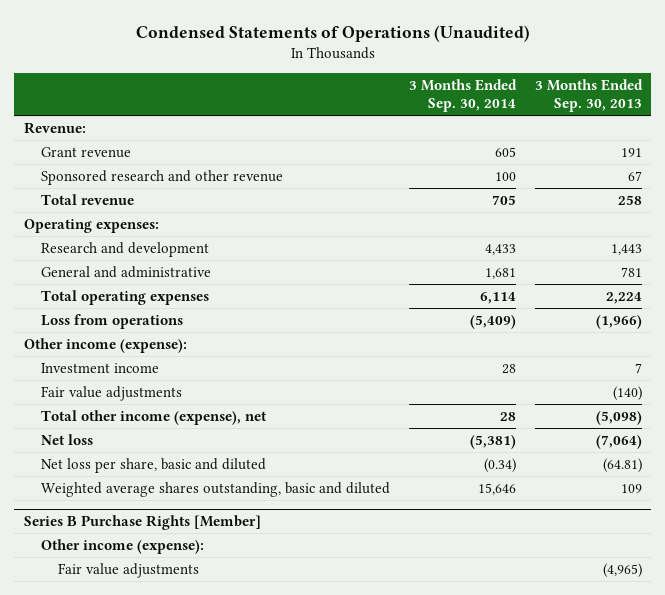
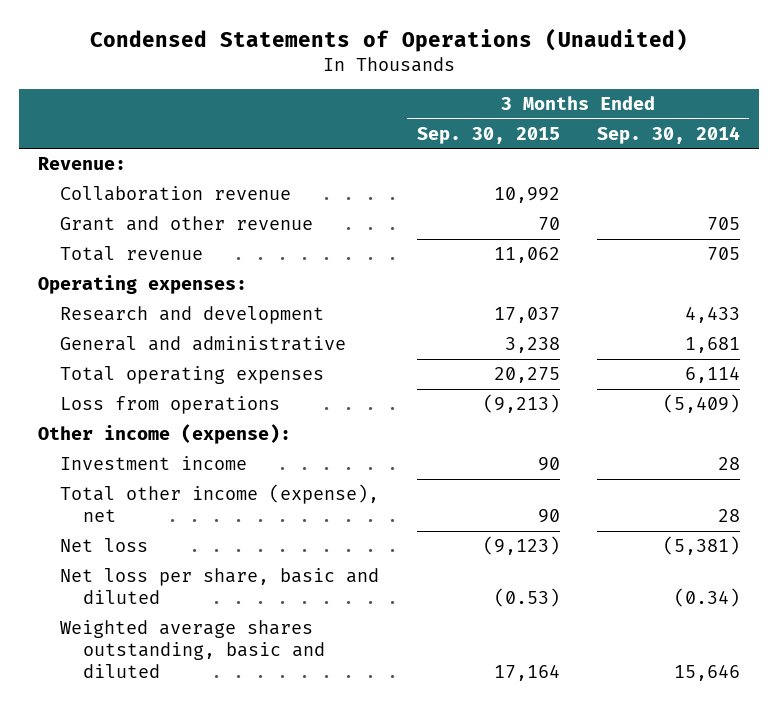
- | 3 Months Ended Sep. 30, 2014 | 3 Months Ended Sep. 30, 2013
+ | 3 Months Ended Sep. 30, 2015 | 3 Months Ended Sep. 30, 2014
- Grant revenue | 605 | 191
- Sponsored research and other revenue | 100 | 67
+ Collaboration revenue | 10,992 |
+ Grant and other revenue | 70 | 705
- Fair value adjustments | | (140)
- Series B Purchase Rights [Member]
- Other income (expense):
- Fair value adjustments | | (4,965)

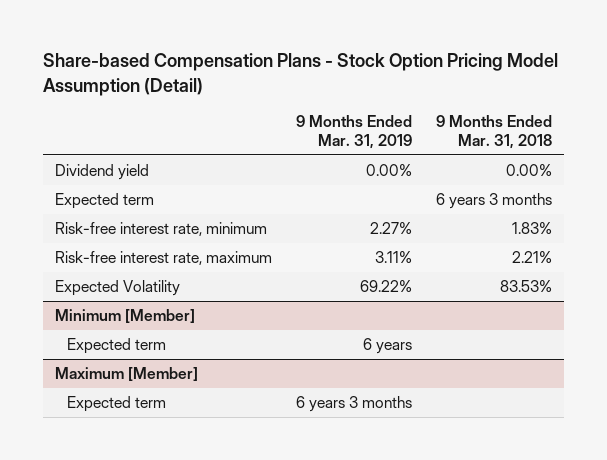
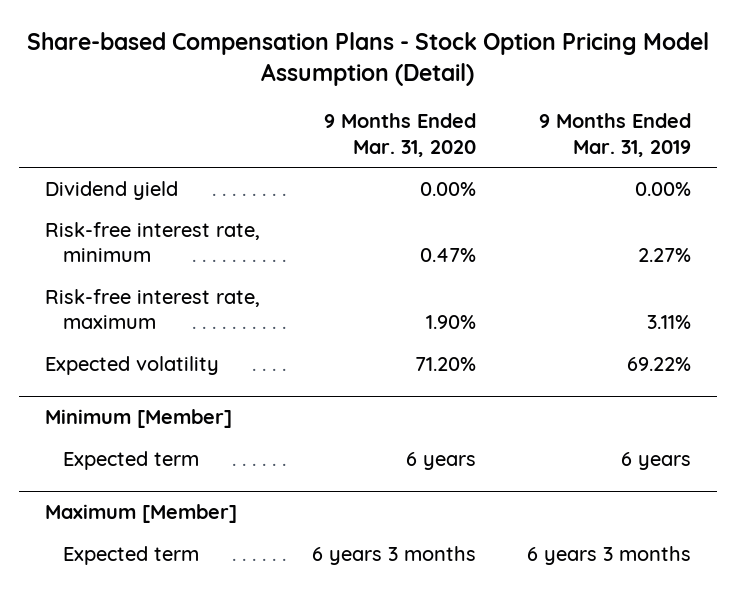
- | 9 Months Ended Mar. 31, 2019 | 9 Months Ended Mar. 31, 2018
+ | 9 Months Ended Mar. 31, 2020 | 9 Months Ended Mar. 31, 2019
- Expected term | | 6 years 3 months
- Expected Volatility | 69.22% | 83.53%
+ Expected volatility | 71.20% | 69.22%

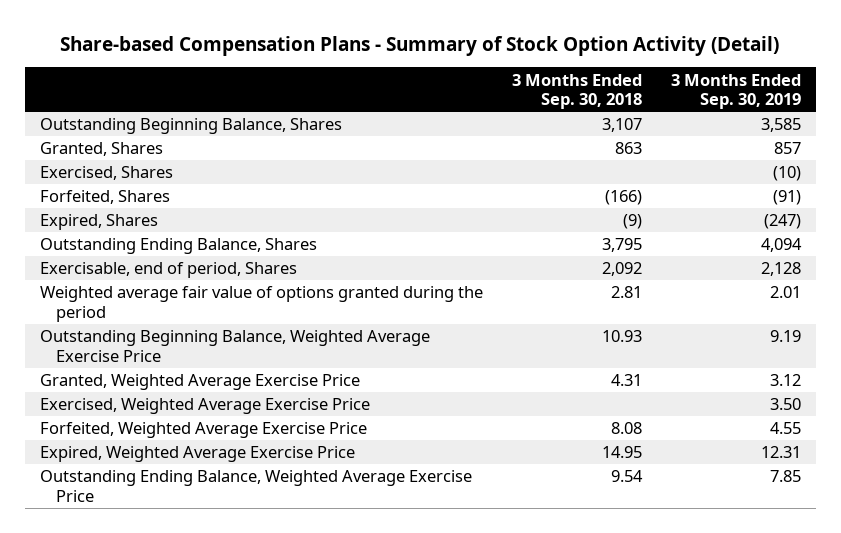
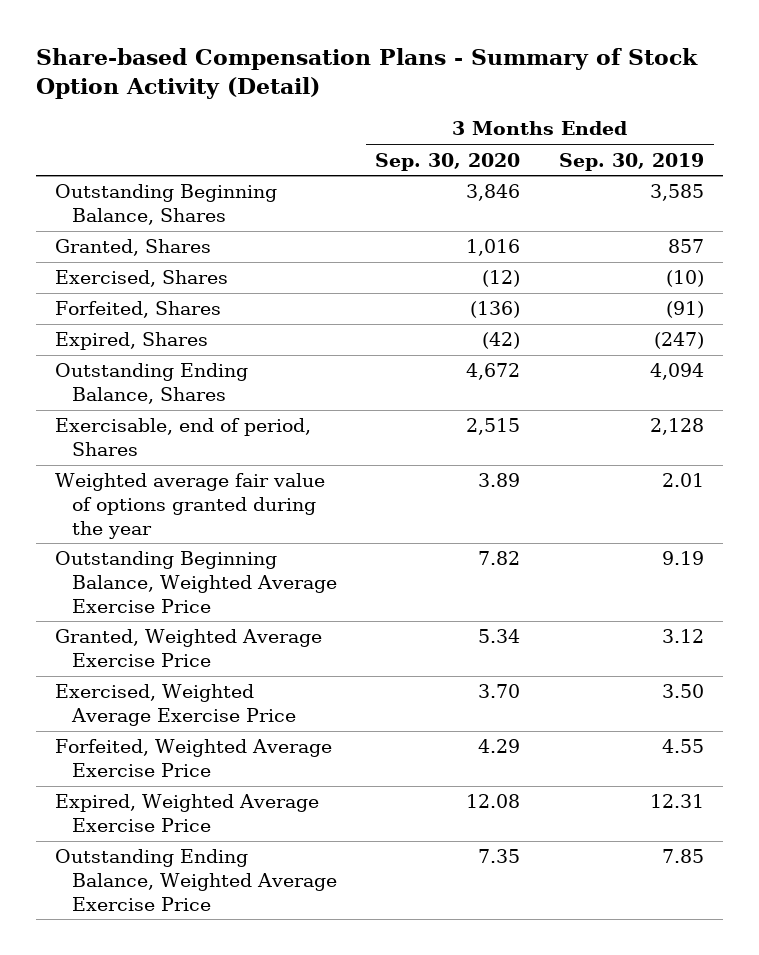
- | 3 Months Ended Sep. 30, 2018 | 3 Months Ended Sep. 30, 2019
+ | 3 Months Ended Sep. 30, 2020 | 3 Months Ended Sep. 30, 2019
- Weighted average fair value of options granted during the period | 2.81 | 2.01
+ Weighted average fair value of options granted during the year | 3.89 | 2.01

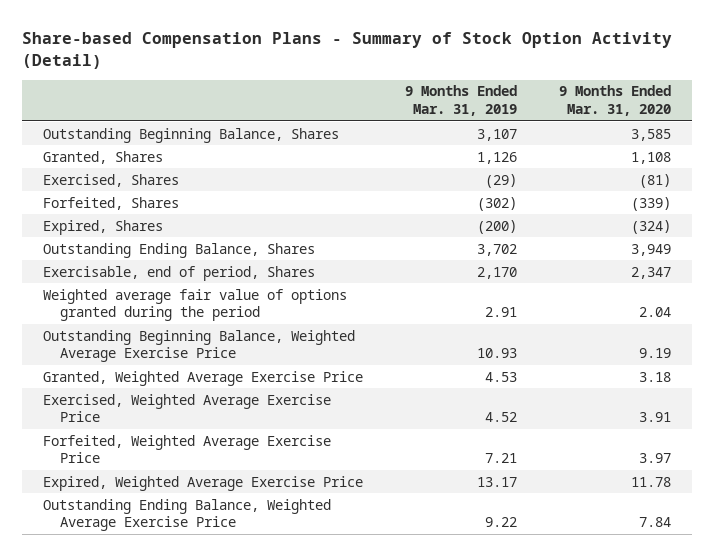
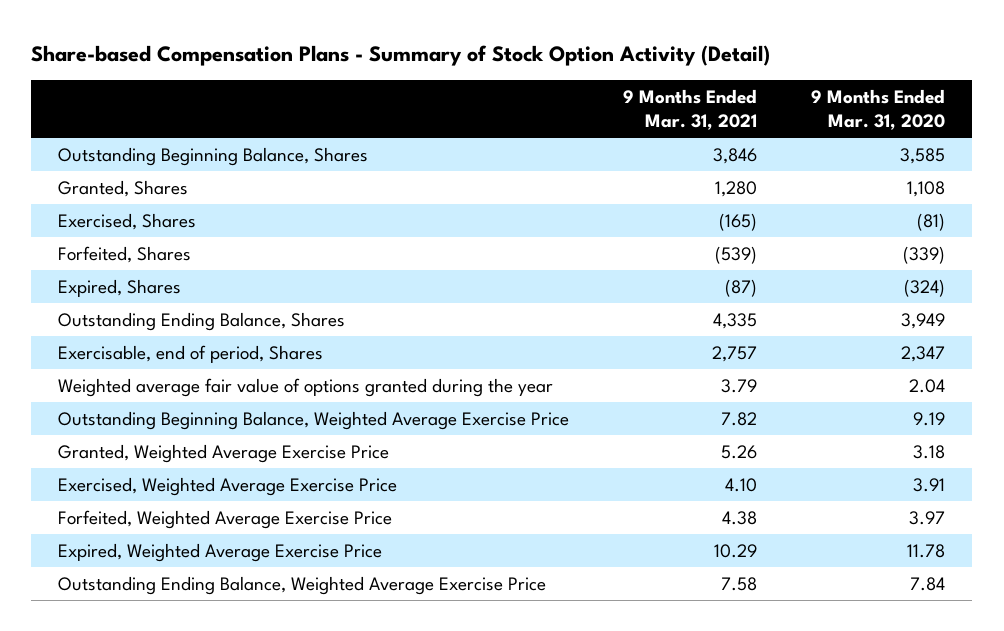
- | 9 Months Ended Mar. 31, 2019 | 9 Months Ended Mar. 31, 2020
+ | 9 Months Ended Mar. 31, 2021 | 9 Months Ended Mar. 31, 2020
- Weighted average fair value of options granted during the period | 2.91 | 2.04
+ Weighted average fair value of options granted during the year | 3.79 | 2.04

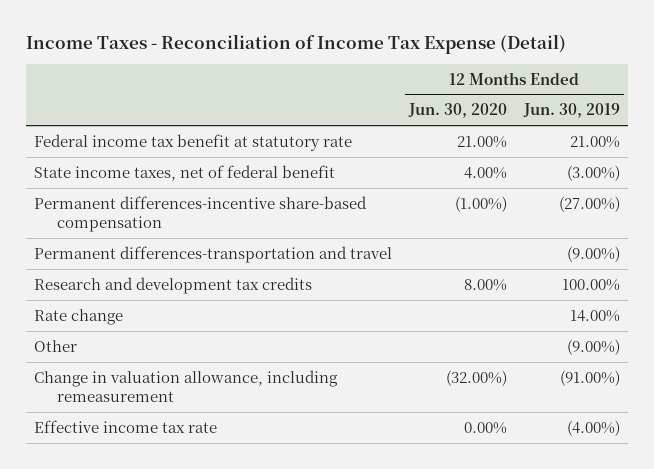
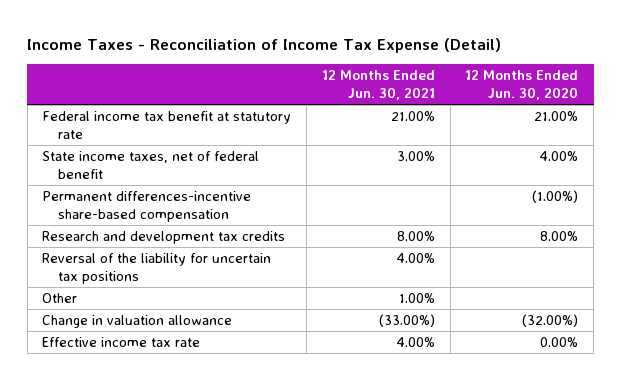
- | 12 Months Ended Jun. 30, 2020 | 12 Months Ended Jun. 30, 2019
+ | 12 Months Ended Jun. 30, 2021 | 12 Months Ended Jun. 30, 2020
- Permanent differences-transportation and travel | | (9.00%)
- Rate change | | 14.00%
+ Reversal of the liability for uncertain tax positions | 4.00% |
- Change in valuation allowance, including remeasurement | (32.00%) | (91.00%)
+ Change in valuation allowance | (33.00%) | (32.00%)

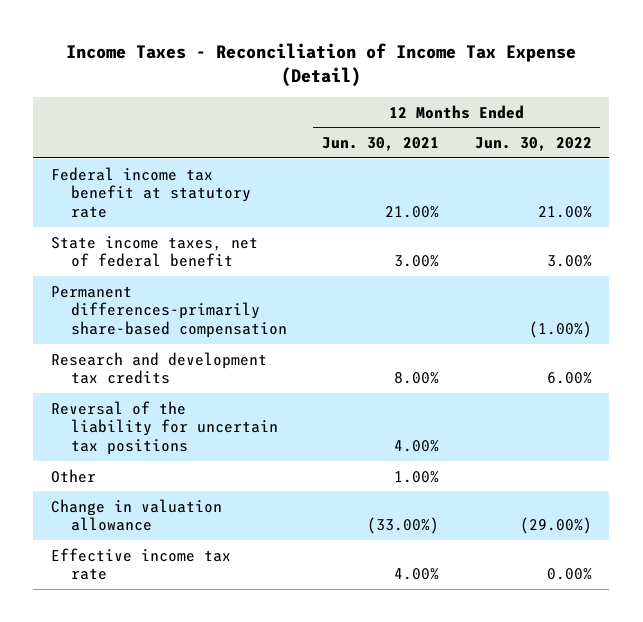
- | 12 Months Ended Jun. 30, 2021 | 12 Months Ended Jun. 30, 2020
+ | 12 Months Ended Jun. 30, 2021 | 12 Months Ended Jun. 30, 2022
- Permanent differences-incentive share-based compensation | | (1.00%)
+ Permanent differences-primarily share-based compensation | | (1.00%)

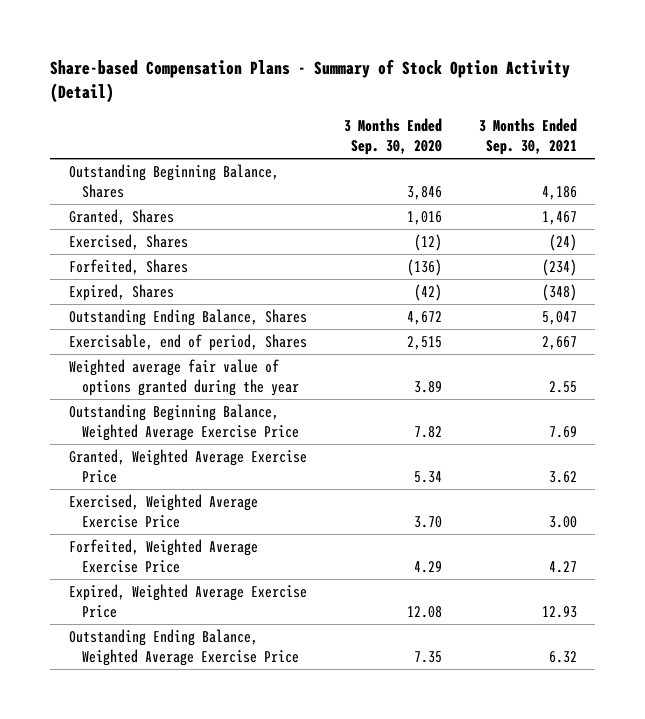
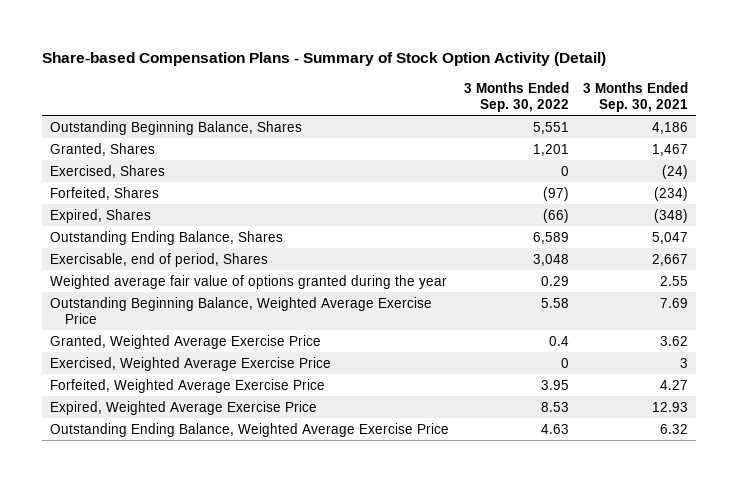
- | 3 Months Ended Sep. 30, 2020 | 3 Months Ended Sep. 30, 2021
+ | 3 Months Ended Sep. 30, 2022 | 3 Months Ended Sep. 30, 2021
- Exercised, Weighted Average Exercise Price | 3.70 | 3.00
+ Exercised, Weighted Average Exercise Price | 0 | 3

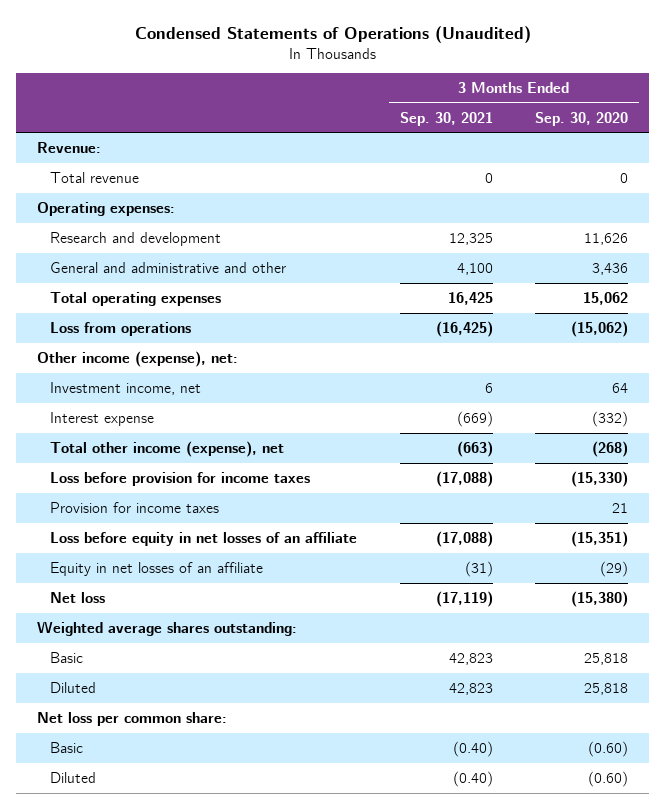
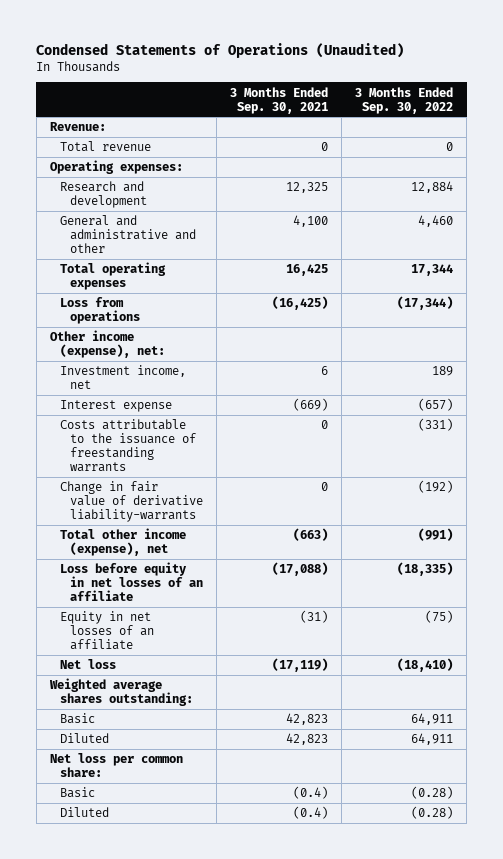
- | 3 Months Ended Sep. 30, 2021 | 3 Months Ended Sep. 30, 2020
+ | 3 Months Ended Sep. 30, 2021 | 3 Months Ended Sep. 30, 2022
+ Costs attributable to the issuance of freestanding warrants | 0 | (331)
+ Change in fair value of derivative liability-warrants | 0 | (192)
- Loss before provision for income taxes | (17,088) | (15,330)
- Provision for income taxes | | 21
- Basic | (0.40) | (0.60)
- Diluted | (0.40) | (0.60)
+ Basic | (0.4) | (0.28)
+ Diluted | (0.4) | (0.28)

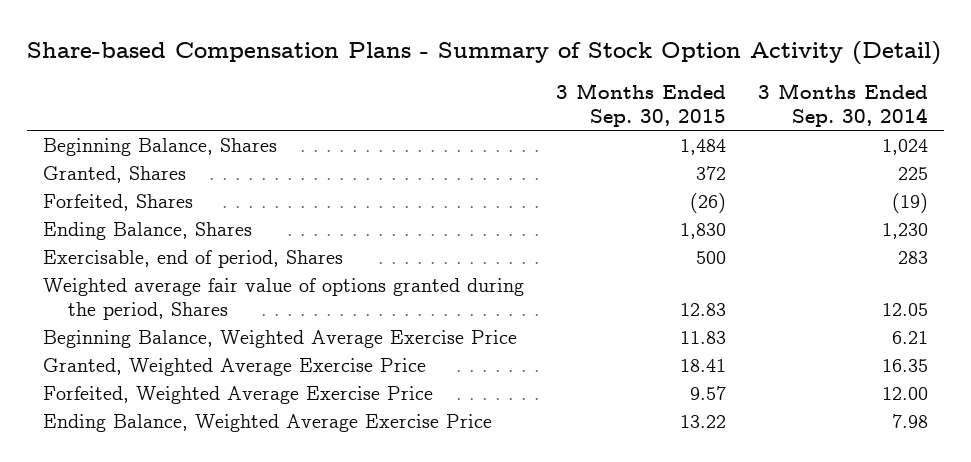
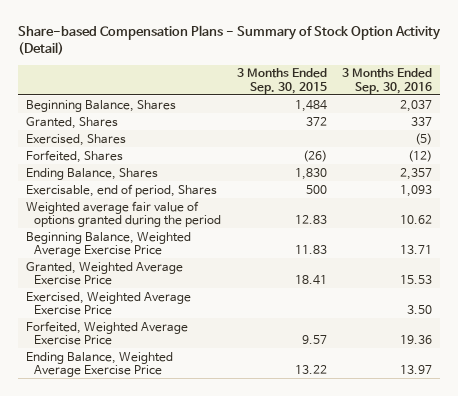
- | 3 Months Ended Sep. 30, 2015 | 3 Months Ended Sep. 30, 2014
+ | 3 Months Ended Sep. 30, 2015 | 3 Months Ended Sep. 30, 2016
+ Exercised, Shares | | (5)
- Weighted average fair value of options granted during the period, Shares | 12.83 | 12.05
+ Weighted average fair value of options granted during the period | 12.83 | 10.62
+ Exercised, Weighted Average Exercise Price | | 3.50

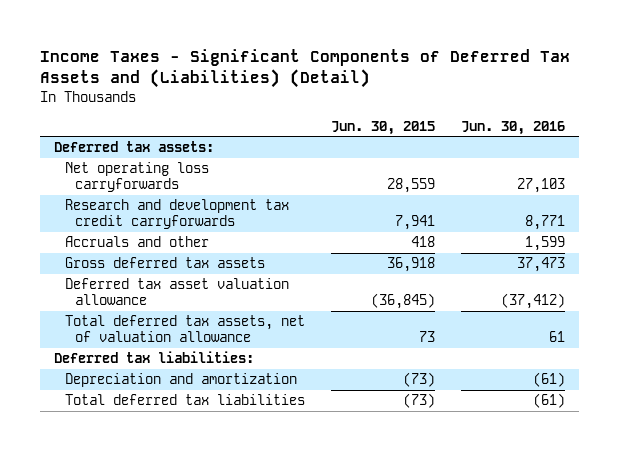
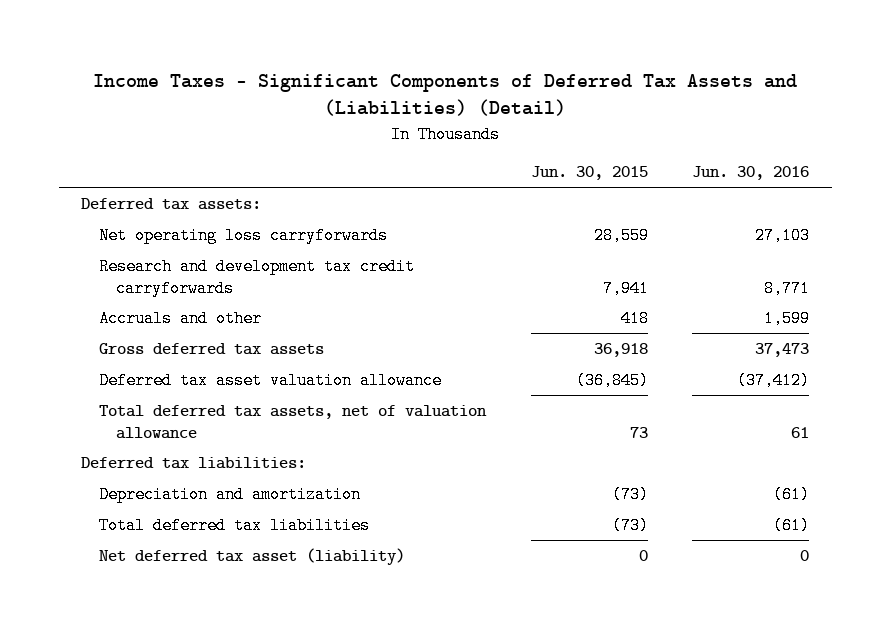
+ Net deferred tax asset (liability) | 0 | 0

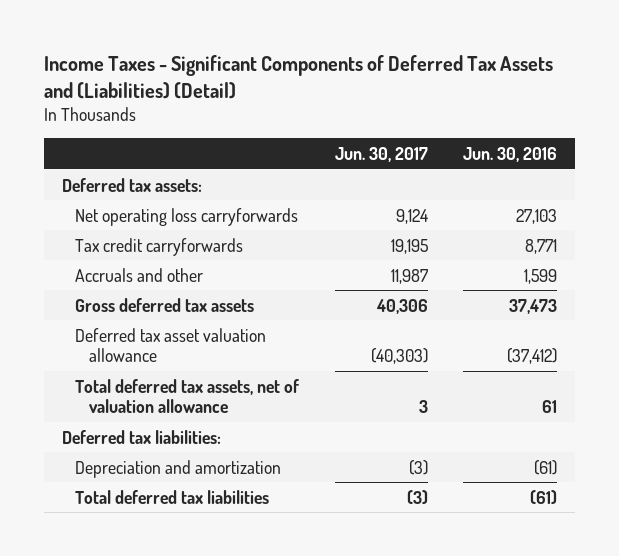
- | Jun. 30, 2015 | Jun. 30, 2016
+ | Jun. 30, 2017 | Jun. 30, 2016
- Research and development tax credit carryforwards | 7,941 | 8,771
+ Tax credit carryforwards | 19,195 | 8,771
- Net deferred tax asset (liability) | 0 | 0

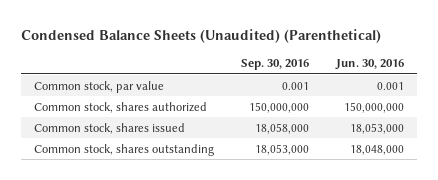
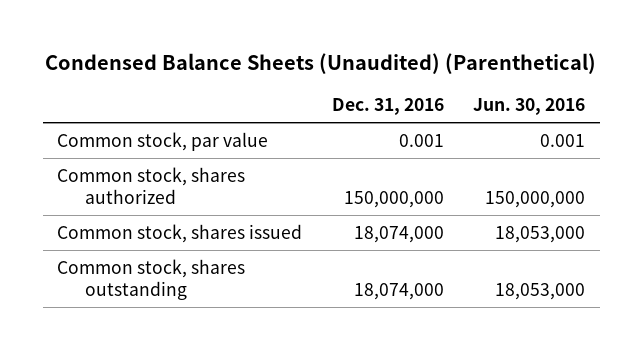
- | Sep. 30, 2016 | Jun. 30, 2016
+ | Dec. 31, 2016 | Jun. 30, 2016
- Common stock, shares outstanding | 18,053,000 | 18,048,000
+ Common stock, shares outstanding | 18,074,000 | 18,053,000

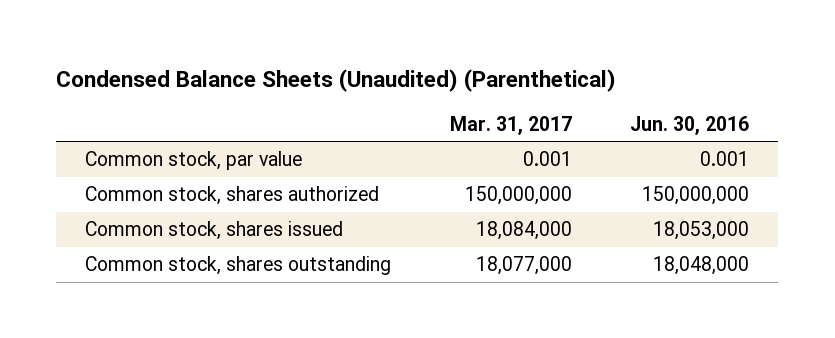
- | Dec. 31, 2016 | Jun. 30, 2016
+ | Mar. 31, 2017 | Jun. 30, 2016
- Common stock, shares outstanding | 18,074,000 | 18,053,000
+ Common stock, shares outstanding | 18,077,000 | 18,048,000

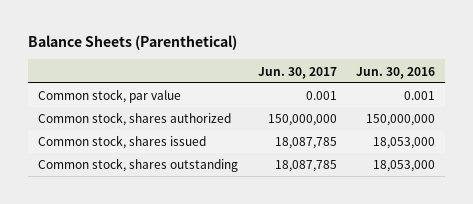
- Condensed Balance Sheets (Unaudited) (Parenthetical)
+ Balance Sheets (Parenthetical)
- | Mar. 31, 2017 | Jun. 30, 2016
+ | Jun. 30, 2017 | Jun. 30, 2016
- Common stock, shares outstanding | 18,077,000 | 18,048,000
+ Common stock, shares outstanding | 18,087,785 | 18,053,000

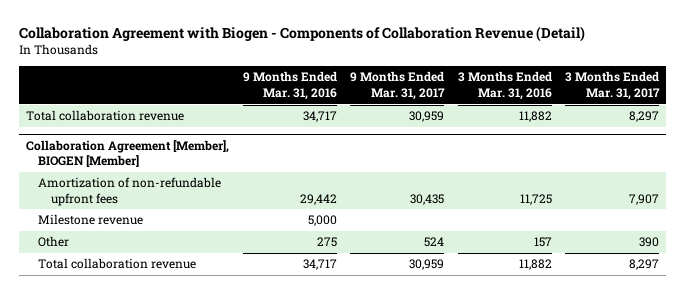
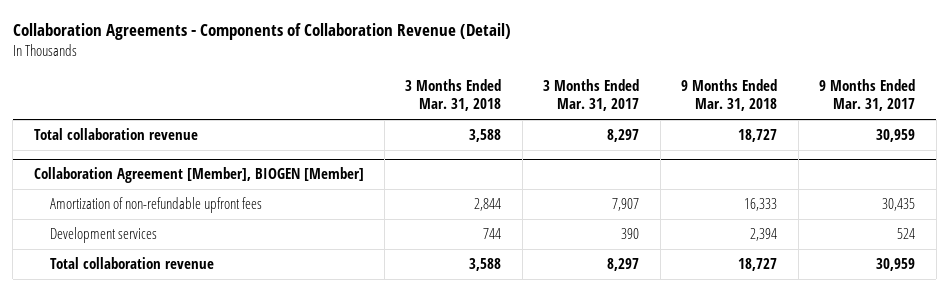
- Collaboration Agreement with Biogen - Components of Collaboration Revenue (Detail)
+ Collaboration Agreements - Components of Collaboration Revenue (Detail)
- | 9 Months Ended Mar. 31, 2016 | 9 Months Ended Mar. 31, 2017 | 3 Months Ended Mar. 31, 2016 | 3 Months Ended Mar. 31, 2017
+ | 3 Months Ended Mar. 31, 2018 | 3 Months Ended Mar. 31, 2017 | 9 Months Ended Mar. 31, 2018 | 9 Months Ended Mar. 31, 2017
@ Collaboration Agreement [Member], BIOGEN [Member]
- Milestone revenue | 5,000 | | |
- Other | 275 | 524 | 157 | 390
+ Development services | 744 | 390 | 2,394 | 524

